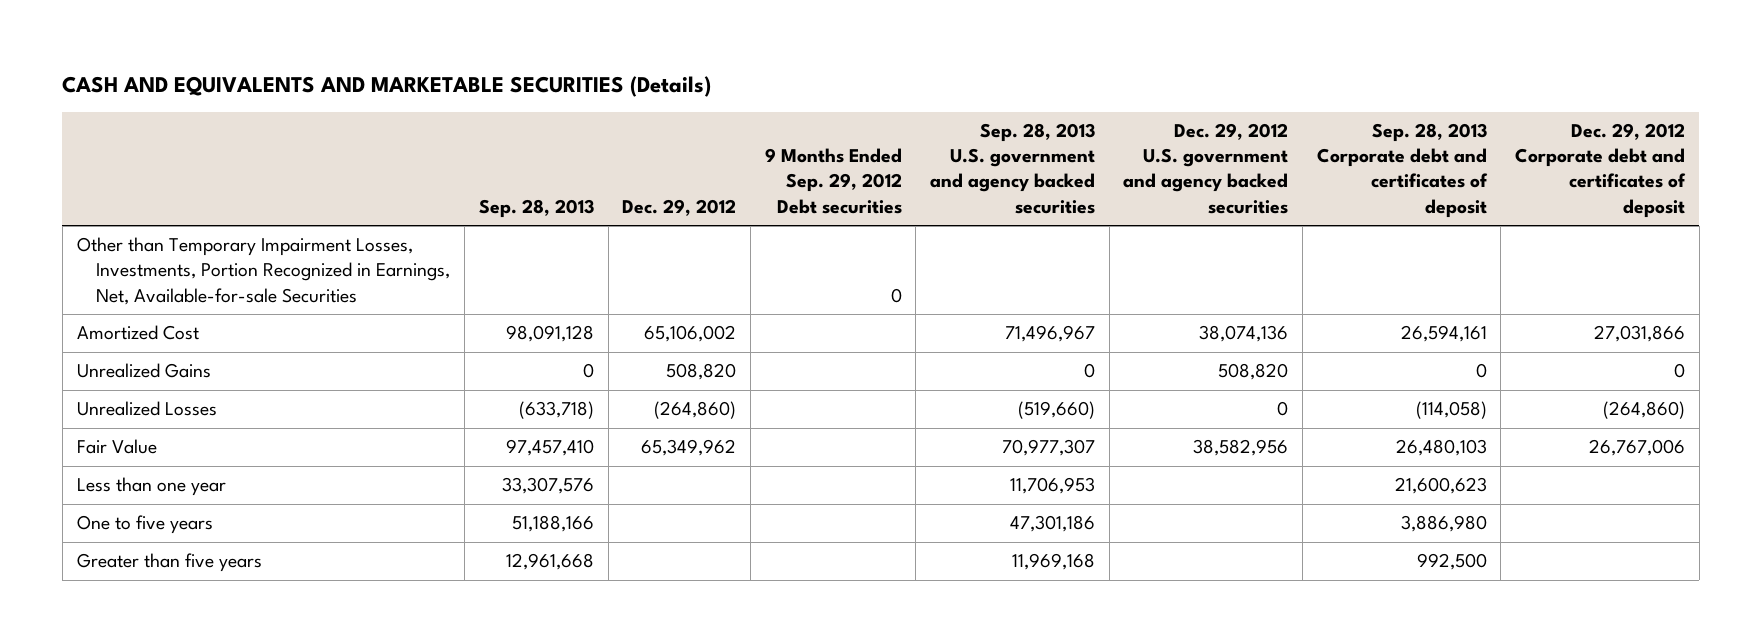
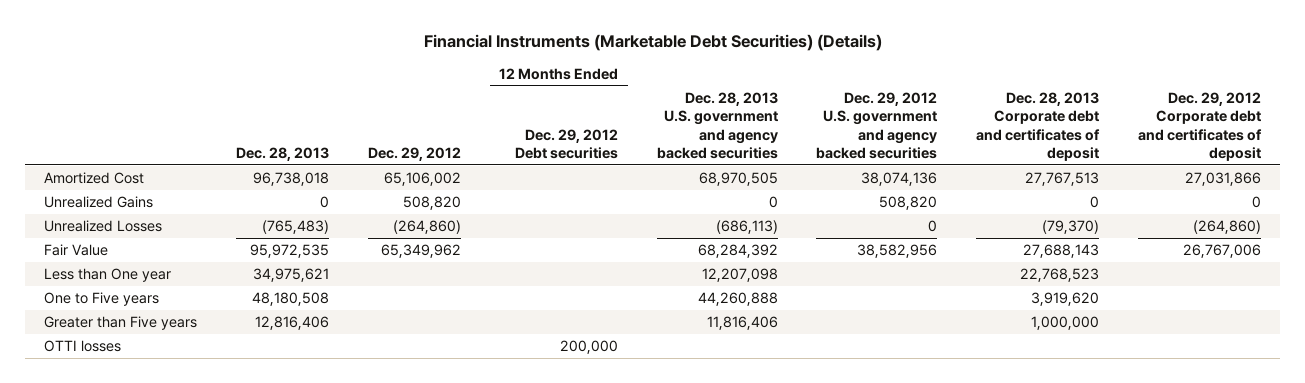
- CASH AND EQUIVALENTS AND MARKETABLE SECURITIES (Details)
+ Financial Instruments (Marketable Debt Securities) (Details)
- | Sep. 28, 2013 | Dec. 29, 2012 | 9 Months Ended Sep. 29, 2012 Debt securities | Sep. 28, 2013 U.S. government and agency backed securities | Dec. 29, 2012 U.S. government and agency backed securities | Sep. 28, 2013 Corporate debt and certificates of deposit | Dec. 29, 2012 Corporate debt and certificates of deposit
+ | Dec. 28, 2013 | Dec. 29, 2012 | 12 Months Ended Dec. 29, 2012 Debt securities | Dec. 28, 2013 U.S. government and agency backed securities | Dec. 29, 2012 U.S. government and agency backed securities | Dec. 28, 2013 Corporate debt and certificates of deposit | Dec. 29, 2012 Corporate debt and certificates of deposit
- Other than Temporary Impairment Losses, Investments, Portion Recognized in Earnings, Net, Available-for-sale Securities | | | 0 | | | |
- Less than one year | 33,307,576 | | | 11,706,953 | | 21,600,623 |
- One to five years | 51,188,166 | | | 47,301,186 | | 3,886,980 |
- Greater than five years | 12,961,668 | | | 11,969,168 | | 992,500 |
+ Less than One year | 34,975,621 | | | 12,207,098 | | 22,768,523 |
+ One to Five years | 48,180,508 | | | 44,260,888 | | 3,919,620 |
+ Greater than Five years | 12,816,406 | | | 11,816,406 | | 1,000,000 |
+ OTTI losses | | | 200,000 | | | |

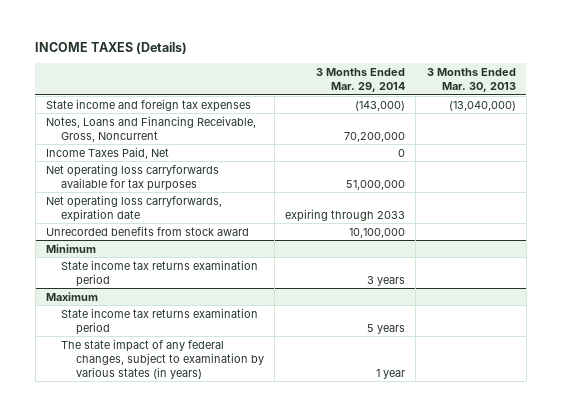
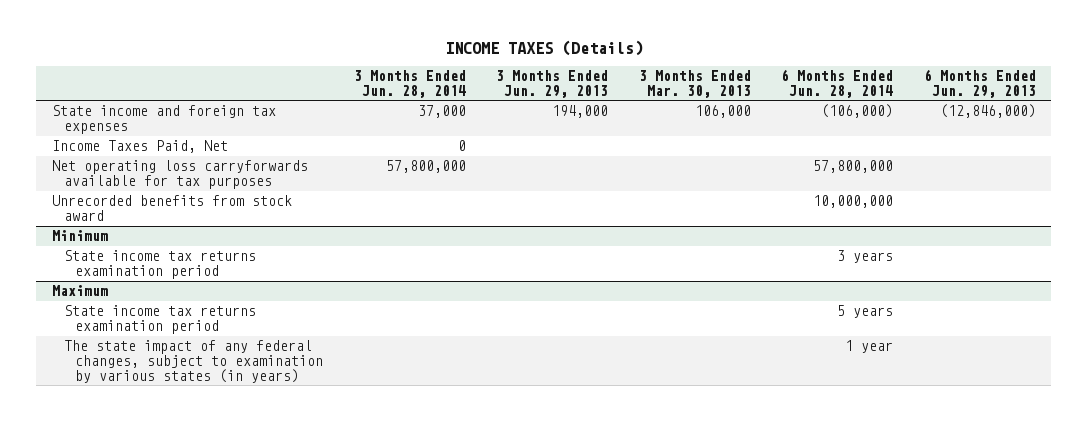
- | 3 Months Ended Mar. 29, 2014 | 3 Months Ended Mar. 30, 2013
+ | 3 Months Ended Jun. 28, 2014 | 3 Months Ended Jun. 29, 2013 | 3 Months Ended Mar. 30, 2013 | 6 Months Ended Jun. 28, 2014 | 6 Months Ended Jun. 29, 2013
- State income and foreign tax expenses | (143,000) | (13,040,000)
- Notes, Loans and Financing Receivable, Gross, Noncurrent | 70,200,000 |
+ State income and foreign tax expenses | 37,000 | 194,000 | 106,000 | (106,000) | (12,846,000)
- Net operating loss carryforwards, expiration date | expiring through 2033 |

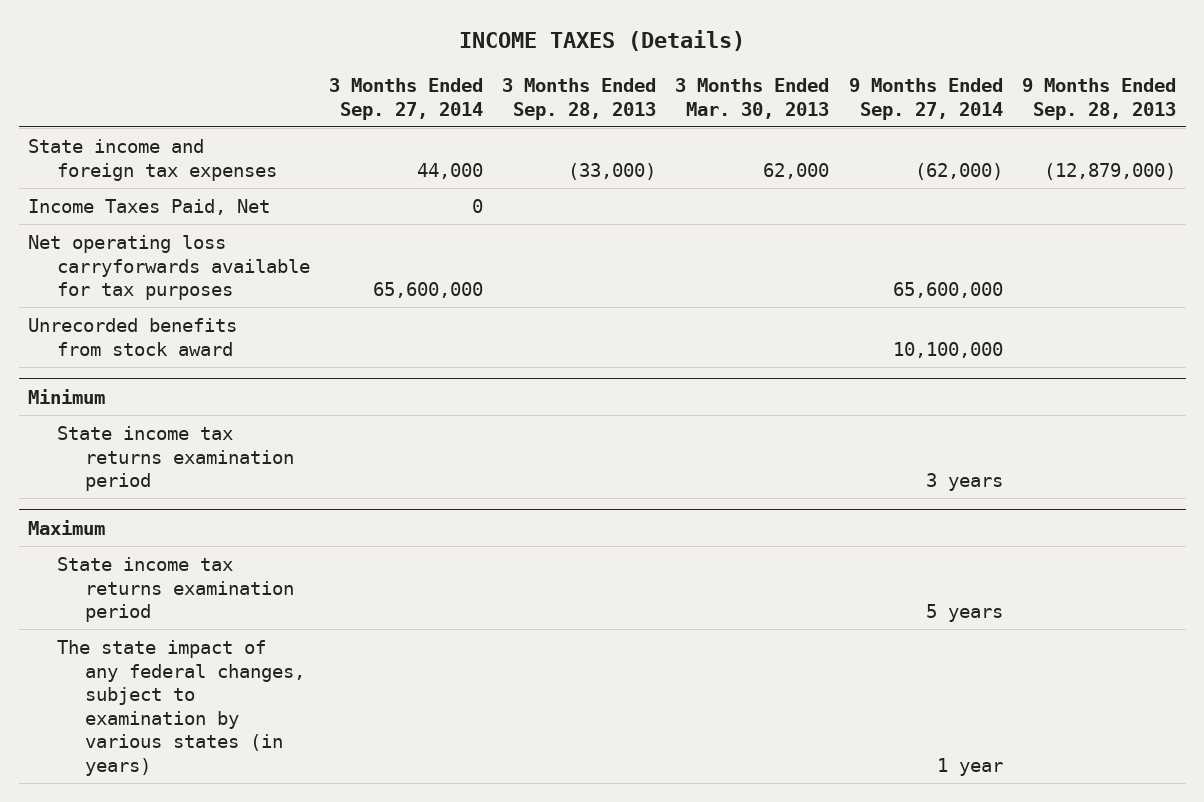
- | 3 Months Ended Jun. 28, 2014 | 3 Months Ended Jun. 29, 2013 | 3 Months Ended Mar. 30, 2013 | 6 Months Ended Jun. 28, 2014 | 6 Months Ended Jun. 29, 2013
+ | 3 Months Ended Sep. 27, 2014 | 3 Months Ended Sep. 28, 2013 | 3 Months Ended Mar. 30, 2013 | 9 Months Ended Sep. 27, 2014 | 9 Months Ended Sep. 28, 2013
- State income and foreign tax expenses | 37,000 | 194,000 | 106,000 | (106,000) | (12,846,000)
+ State income and foreign tax expenses | 44,000 | (33,000) | 62,000 | (62,000) | (12,879,000)

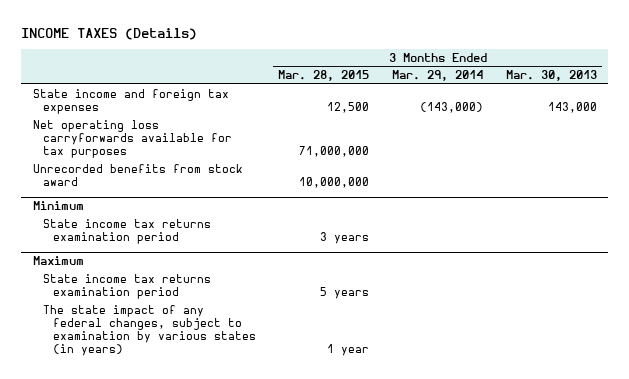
- | 3 Months Ended Sep. 27, 2014 | 3 Months Ended Sep. 28, 2013 | 3 Months Ended Mar. 30, 2013 | 9 Months Ended Sep. 27, 2014 | 9 Months Ended Sep. 28, 2013
+ | 3 Months Ended Mar. 28, 2015 | 3 Months Ended Mar. 29, 2014 | 3 Months Ended Mar. 30, 2013
- State income and foreign tax expenses | 44,000 | (33,000) | 62,000 | (62,000) | (12,879,000)
- Income Taxes Paid, Net | 0 | | | |
+ State income and foreign tax expenses | 12,500 | (143,000) | 143,000

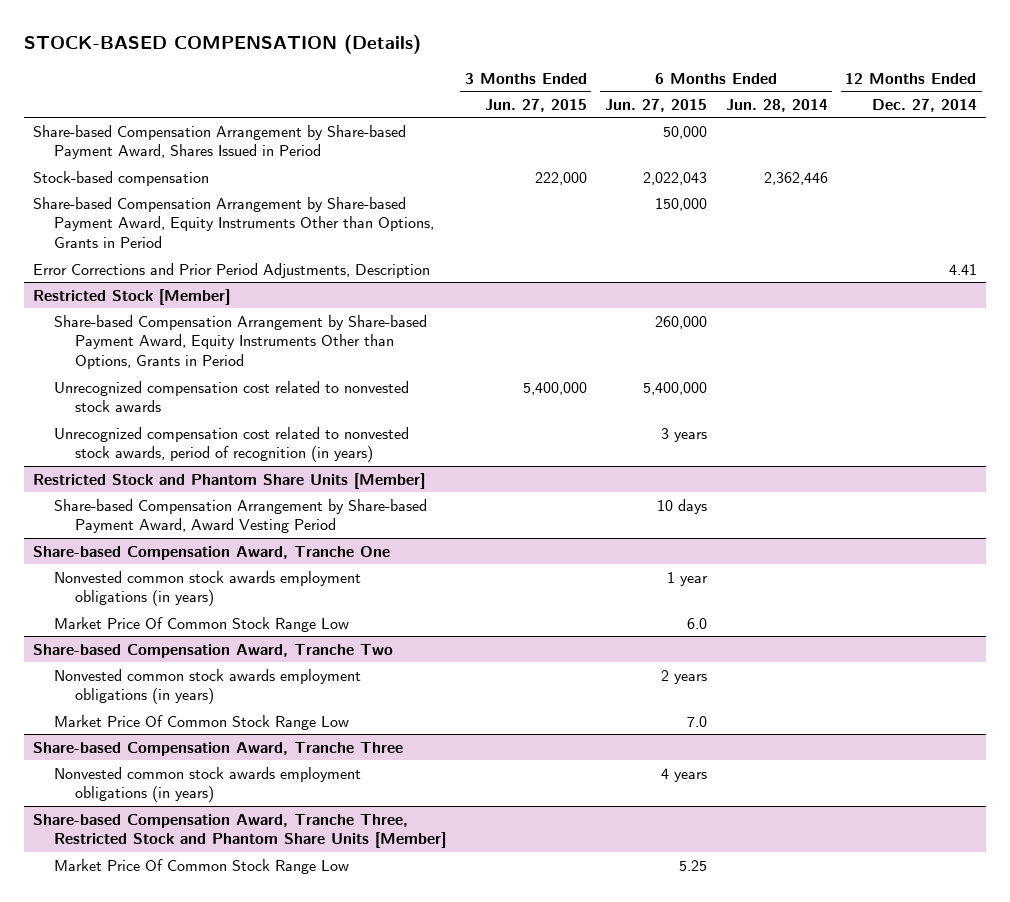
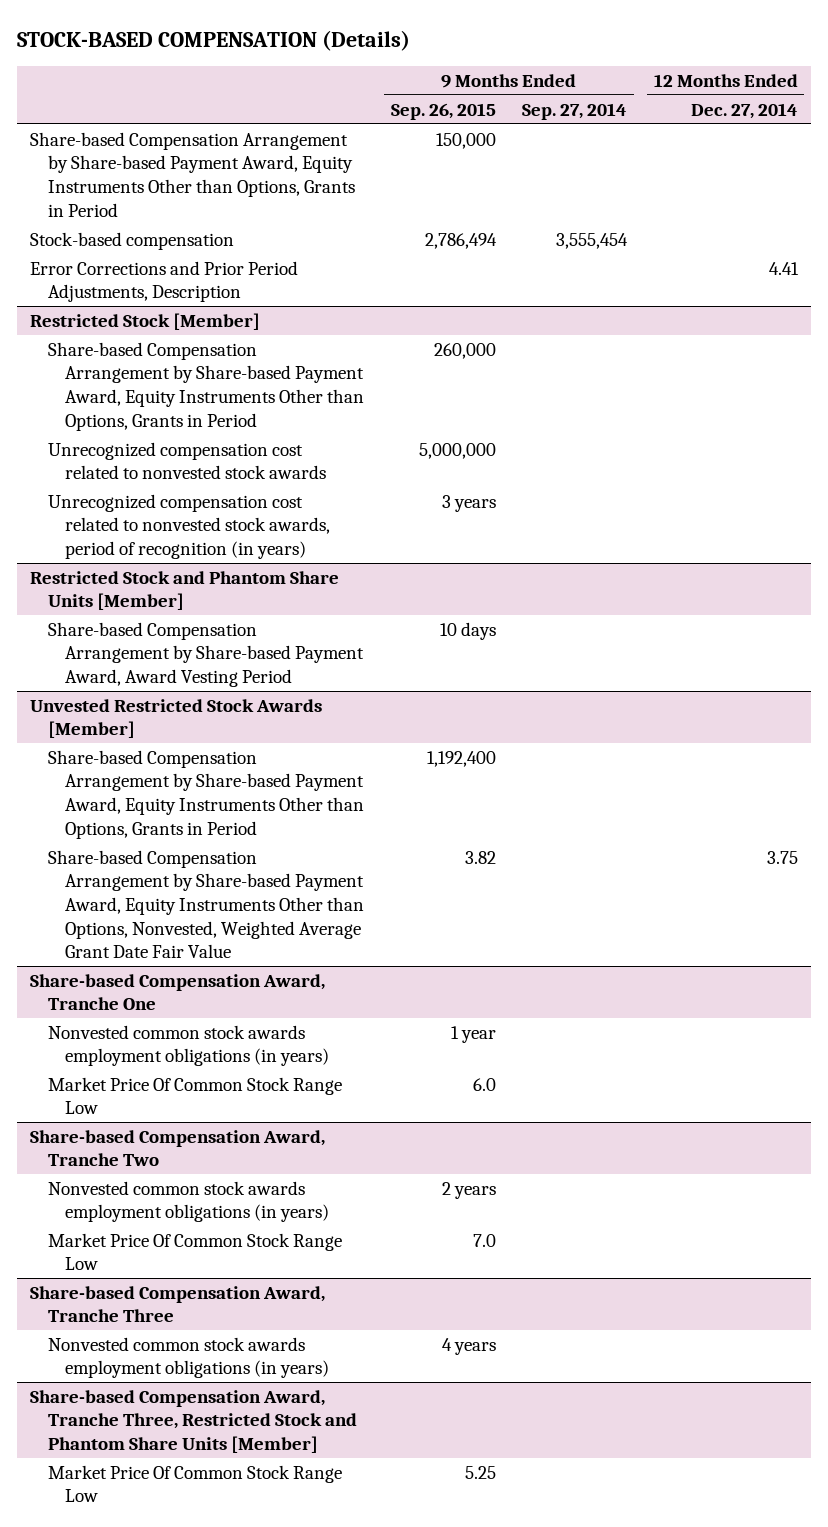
- | 3 Months Ended Jun. 27, 2015 | 6 Months Ended Jun. 27, 2015 | 6 Months Ended Jun. 28, 2014 | 12 Months Ended Dec. 27, 2014
+ | 9 Months Ended Sep. 26, 2015 | 9 Months Ended Sep. 27, 2014 | 12 Months Ended Dec. 27, 2014
- Share-based Compensation Arrangement by Share-based Payment Award, Shares Issued in Period | | 50,000 | |
moved down: Stock-based compensation | 2,786,494 | 3,555,454 |
+ Unvested Restricted Stock Awards [Member]
+ Share-based Compensation Arrangement by Share-based Payment Award, Equity Instruments Other than Options, Grants in Period | 1,192,400 | |
+ Share-based Compensation Arrangement by Share-based Payment Award, Equity Instruments Other than Options, Nonvested, Weighted Average Grant Date Fair Value | 3.82 | | 3.75

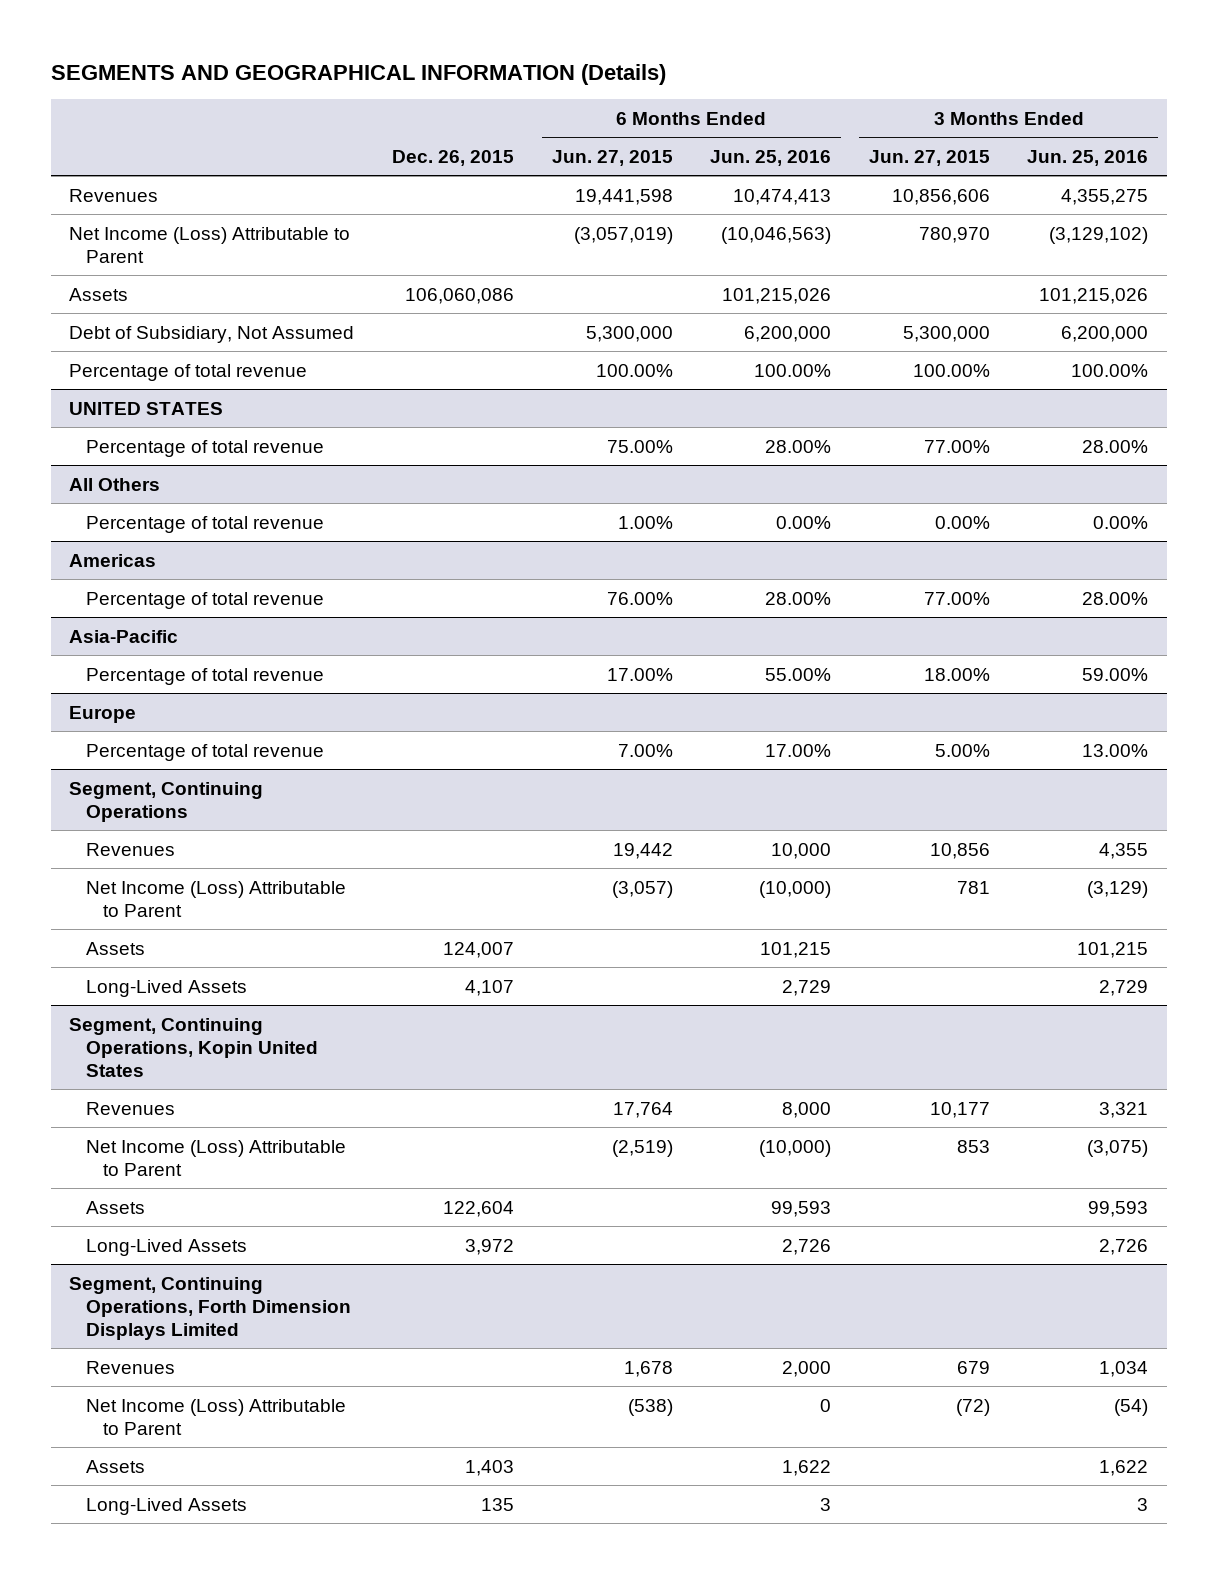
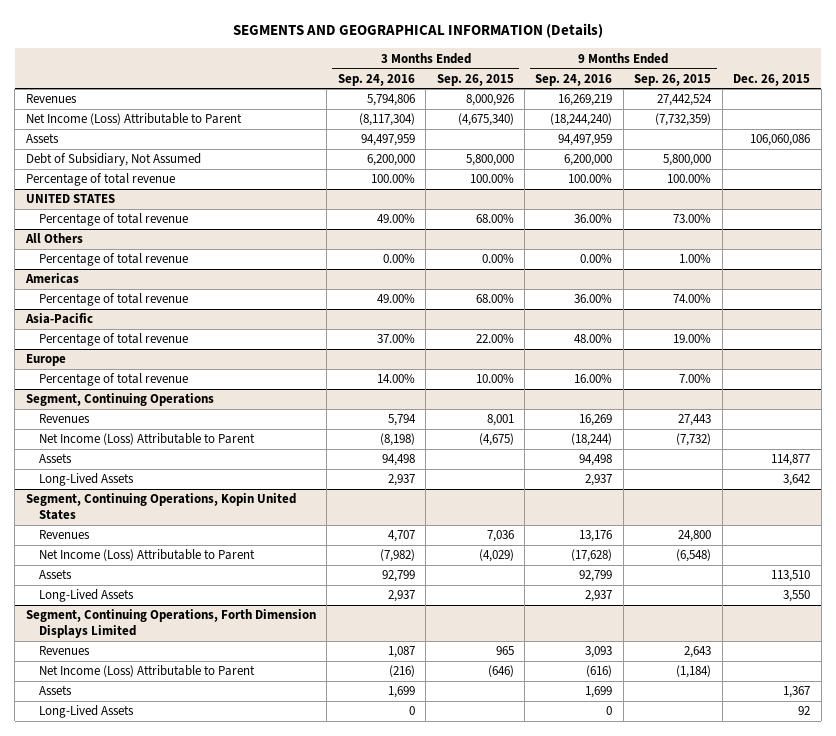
- | Dec. 26, 2015 | 6 Months Ended Jun. 27, 2015 | 6 Months Ended Jun. 25, 2016 | 3 Months Ended Jun. 27, 2015 | 3 Months Ended Jun. 25, 2016
+ | 3 Months Ended Sep. 24, 2016 | 3 Months Ended Sep. 26, 2015 | 9 Months Ended Sep. 24, 2016 | 9 Months Ended Sep. 26, 2015 | Dec. 26, 2015
@ Segment, Continuing Operations
- Assets | 124,007 | | 101,215 | | 101,215
- Long-Lived Assets | 4,107 | | 2,729 | | 2,729
+ Assets | 94,498 | | 94,498 | | 114,877
+ Long-Lived Assets | 2,937 | | 2,937 | | 3,642
@ Segment, Continuing Operations, Kopin United States
- Assets | 122,604 | | 99,593 | | 99,593
- Long-Lived Assets | 3,972 | | 2,726 | | 2,726
+ Assets | 92,799 | | 92,799 | | 113,510
+ Long-Lived Assets | 2,937 | | 2,937 | | 3,550
@ Segment, Continuing Operations, Forth Dimension Displays Limited
- Assets | 1,403 | | 1,622 | | 1,622
- Long-Lived Assets | 135 | | 3 | | 3
+ Assets | 1,699 | | 1,699 | | 1,367
+ Long-Lived Assets | 0 | | 0 | | 92

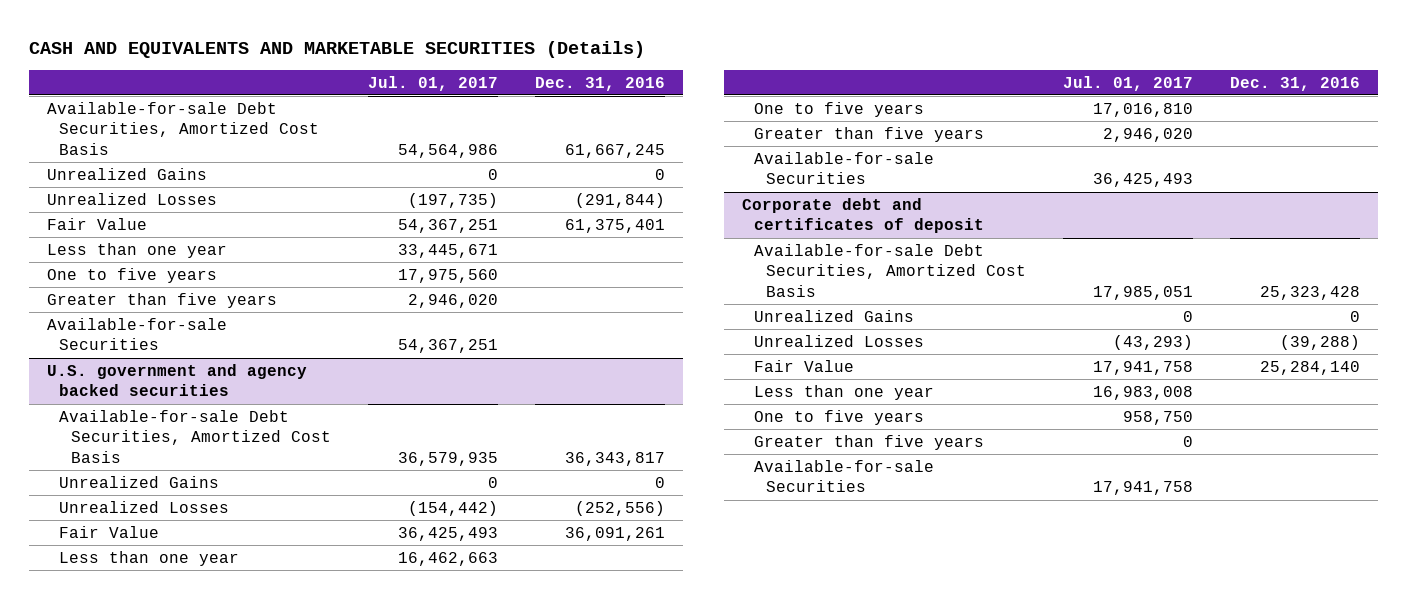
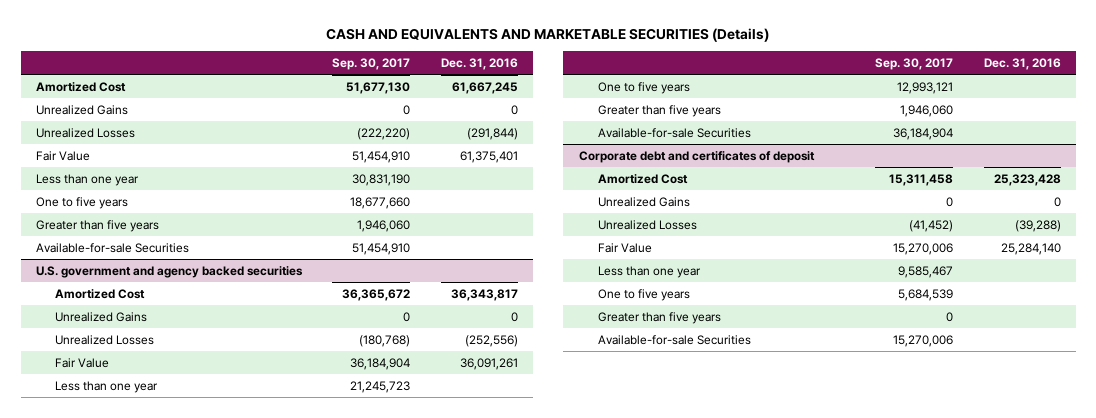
- | Jul. 01, 2017 | Dec. 31, 2016
+ | Sep. 30, 2017 | Dec. 31, 2016
- Available-for-sale Debt Securities, Amortized Cost Basis | 54,564,986 | 61,667,245
+ Amortized Cost | 51,677,130 | 61,667,245
@ U.S. government and agency backed securities
- Available-for-sale Debt Securities, Amortized Cost Basis | 36,579,935 | 36,343,817
+ Amortized Cost | 36,365,672 | 36,343,817
@ Corporate debt and certificates of deposit
- Available-for-sale Debt Securities, Amortized Cost Basis | 17,985,051 | 25,323,428
+ Amortized Cost | 15,311,458 | 25,323,428

